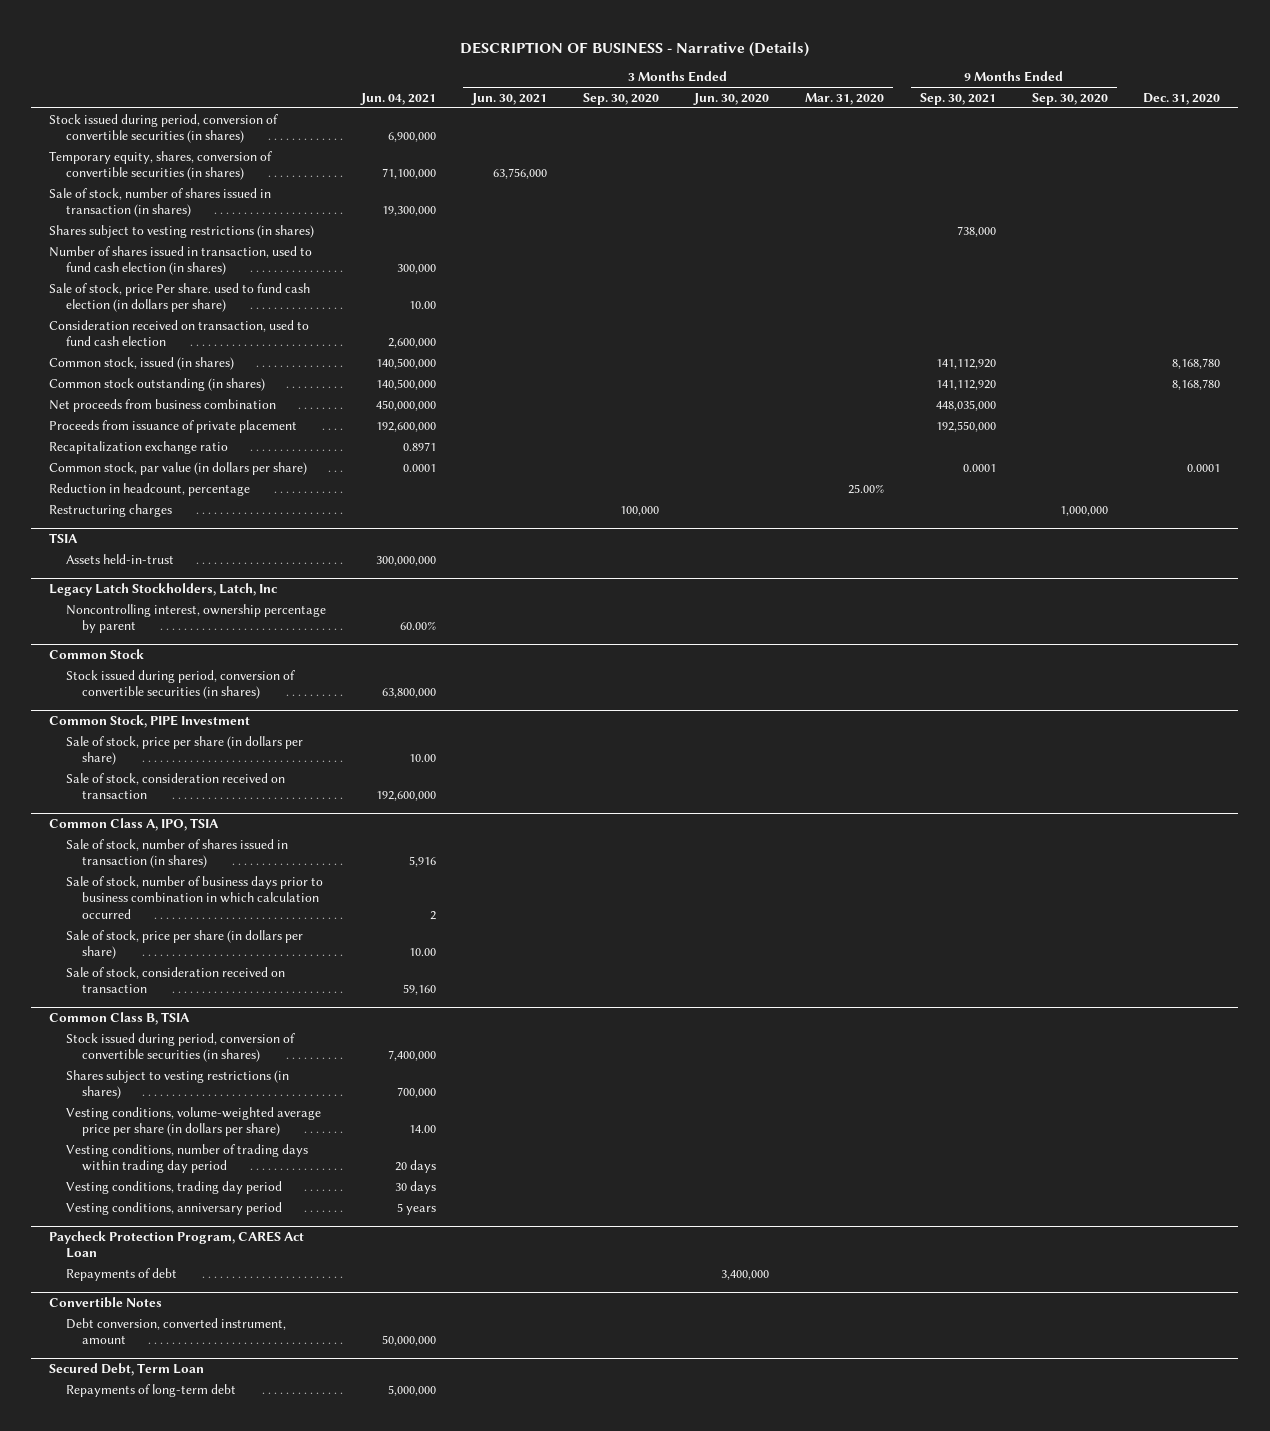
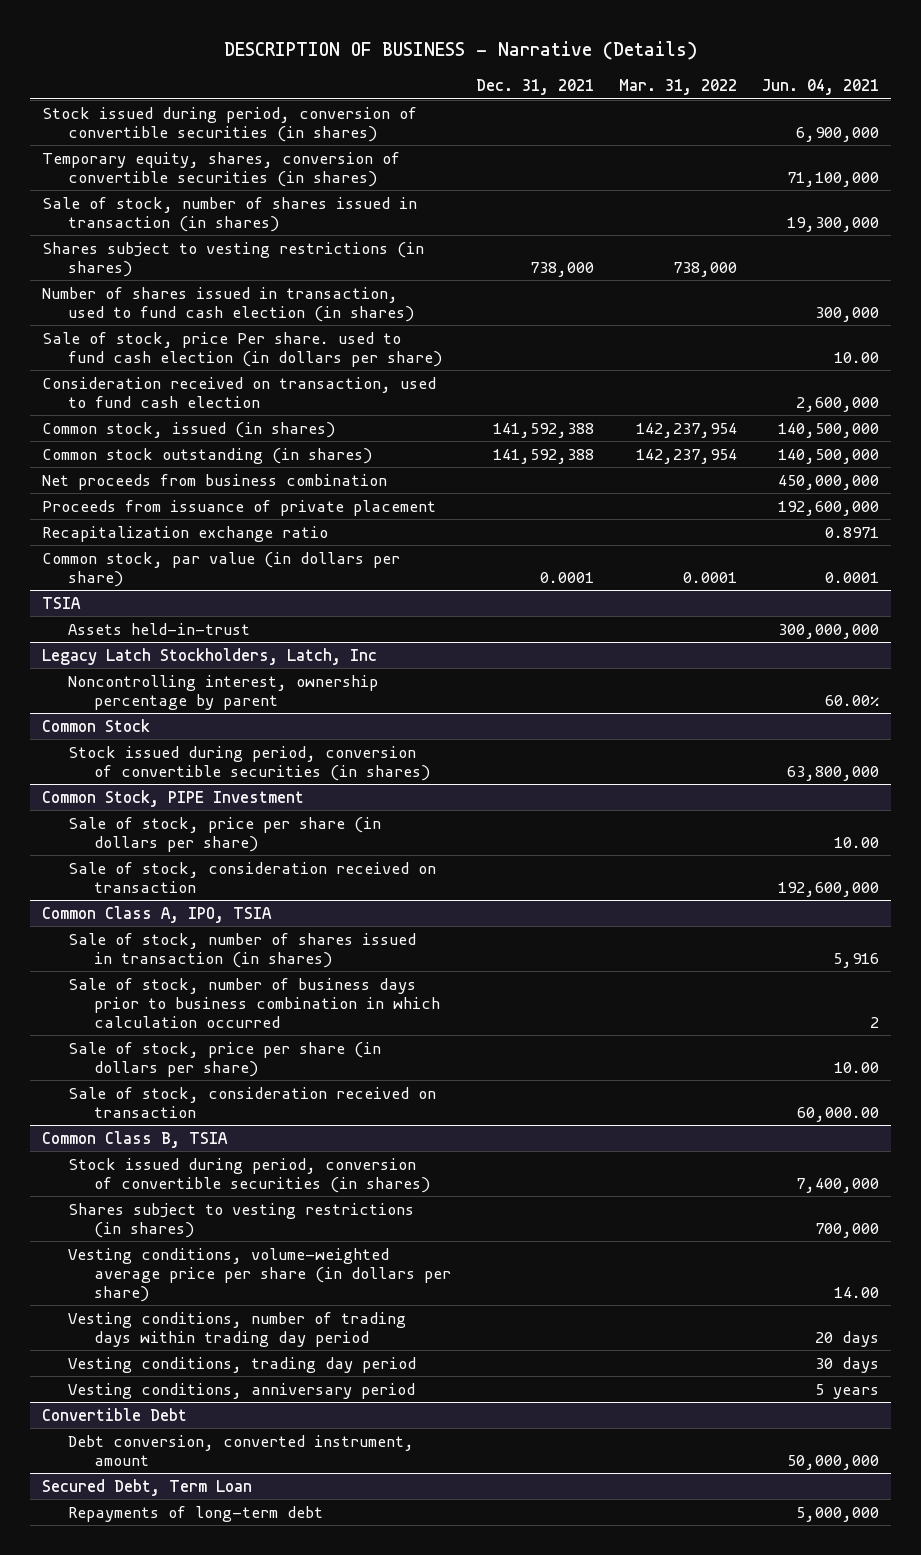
- | Jun. 04, 2021 | 3 Months Ended Jun. 30, 2021 | 3 Months Ended Sep. 30, 2020 | 3 Months Ended Jun. 30, 2020 | 3 Months Ended Mar. 31, 2020 | 9 Months Ended Sep. 30, 2021 | 9 Months Ended Sep. 30, 2020 | Dec. 31, 2020
+ | Dec. 31, 2021 | Mar. 31, 2022 | Jun. 04, 2021
- Reduction in headcount, percentage | | | | | 25.00% | | |
- Restructuring charges | | | 100,000 | | | | 1,000,000 |
@ Common Class A, IPO, TSIA
- Sale of stock, consideration received on transaction | 59,160 | | | | | | |
+ Sale of stock, consideration received on transaction | | | 60,000.00
- Paycheck Protection Program, CARES Act Loan
- Repayments of debt | | | | 3,400,000 | | | |
- Convertible Notes
+ Convertible Debt

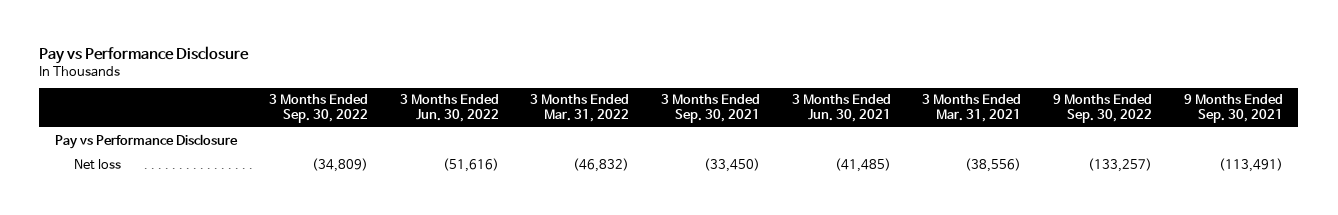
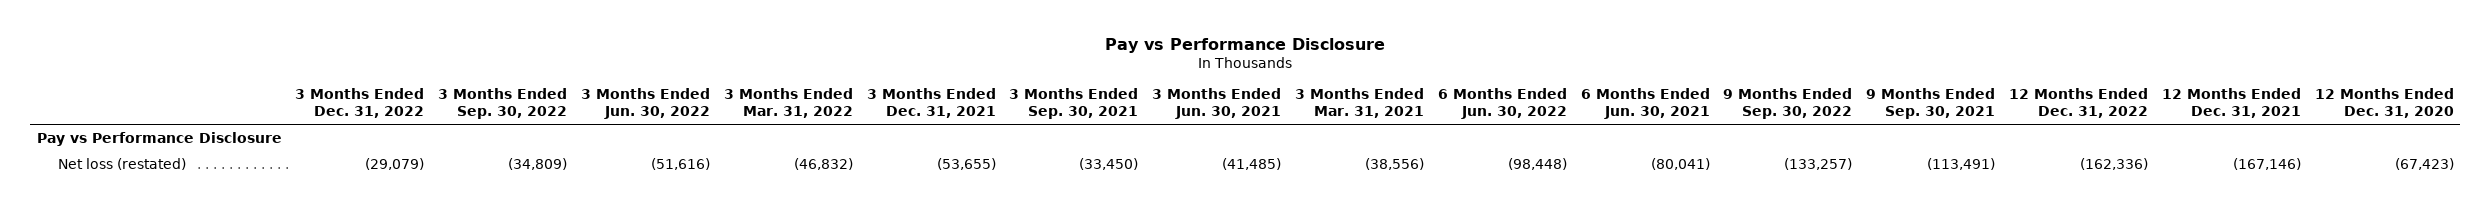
- | 3 Months Ended Sep. 30, 2022 | 3 Months Ended Jun. 30, 2022 | 3 Months Ended Mar. 31, 2022 | 3 Months Ended Sep. 30, 2021 | 3 Months Ended Jun. 30, 2021 | 3 Months Ended Mar. 31, 2021 | 9 Months Ended Sep. 30, 2022 | 9 Months Ended Sep. 30, 2021
+ | 3 Months Ended Dec. 31, 2022 | 3 Months Ended Sep. 30, 2022 | 3 Months Ended Jun. 30, 2022 | 3 Months Ended Mar. 31, 2022 | 3 Months Ended Dec. 31, 2021 | 3 Months Ended Sep. 30, 2021 | 3 Months Ended Jun. 30, 2021 | 3 Months Ended Mar. 31, 2021 | 6 Months Ended Jun. 30, 2022 | 6 Months Ended Jun. 30, 2021 | 9 Months Ended Sep. 30, 2022 | 9 Months Ended Sep. 30, 2021 | 12 Months Ended Dec. 31, 2022 | 12 Months Ended Dec. 31, 2021 | 12 Months Ended Dec. 31, 2020
- Net loss | (34,809) | (51,616) | (46,832) | (33,450) | (41,485) | (38,556) | (133,257) | (113,491)
+ Net loss (restated) | (29,079) | (34,809) | (51,616) | (46,832) | (53,655) | (33,450) | (41,485) | (38,556) | (98,448) | (80,041) | (133,257) | (113,491) | (162,336) | (167,146) | (67,423)

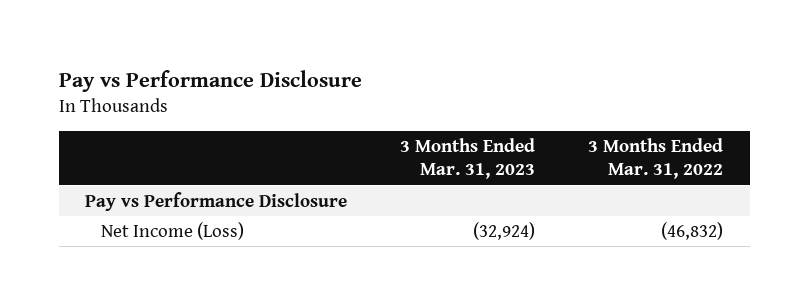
- | 3 Months Ended Dec. 31, 2022 | 3 Months Ended Sep. 30, 2022 | 3 Months Ended Jun. 30, 2022 | 3 Months Ended Mar. 31, 2022 | 3 Months Ended Dec. 31, 2021 | 3 Months Ended Sep. 30, 2021 | 3 Months Ended Jun. 30, 2021 | 3 Months Ended Mar. 31, 2021 | 6 Months Ended Jun. 30, 2022 | 6 Months Ended Jun. 30, 2021 | 9 Months Ended Sep. 30, 2022 | 9 Months Ended Sep. 30, 2021 | 12 Months Ended Dec. 31, 2022 | 12 Months Ended Dec. 31, 2021 | 12 Months Ended Dec. 31, 2020
+ | 3 Months Ended Mar. 31, 2023 | 3 Months Ended Mar. 31, 2022
- Net loss (restated) | (29,079) | (34,809) | (51,616) | (46,832) | (53,655) | (33,450) | (41,485) | (38,556) | (98,448) | (80,041) | (133,257) | (113,491) | (162,336) | (167,146) | (67,423)
+ Net Income (Loss) | (32,924) | (46,832)

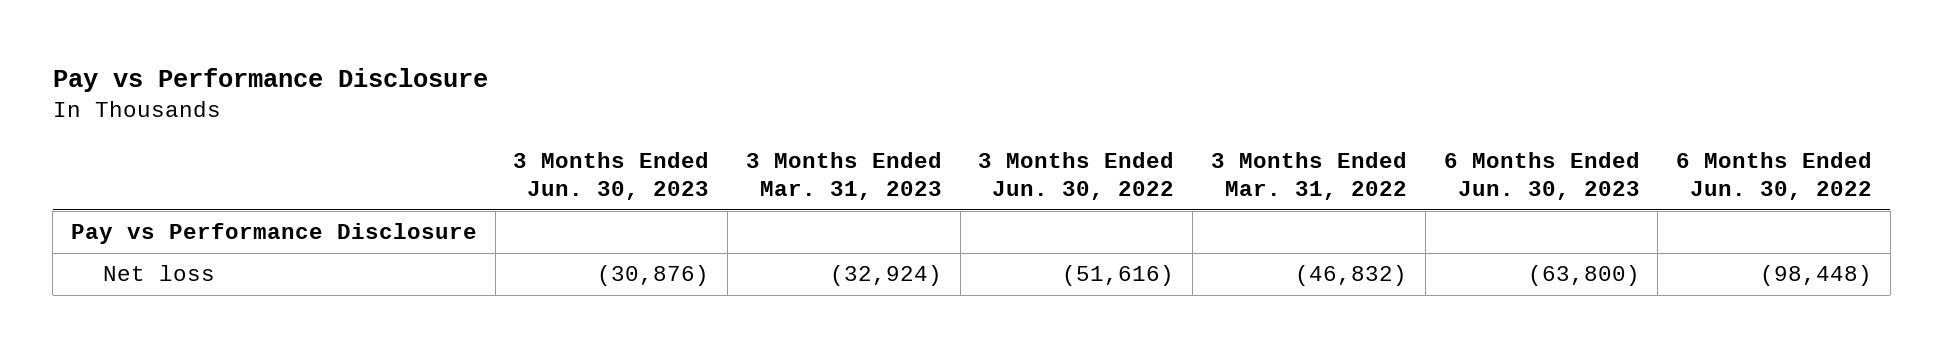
- | 3 Months Ended Mar. 31, 2023 | 3 Months Ended Mar. 31, 2022
+ | 3 Months Ended Jun. 30, 2023 | 3 Months Ended Mar. 31, 2023 | 3 Months Ended Jun. 30, 2022 | 3 Months Ended Mar. 31, 2022 | 6 Months Ended Jun. 30, 2023 | 6 Months Ended Jun. 30, 2022
- Net Income (Loss) | (32,924) | (46,832)
+ Net loss | (30,876) | (32,924) | (51,616) | (46,832) | (63,800) | (98,448)

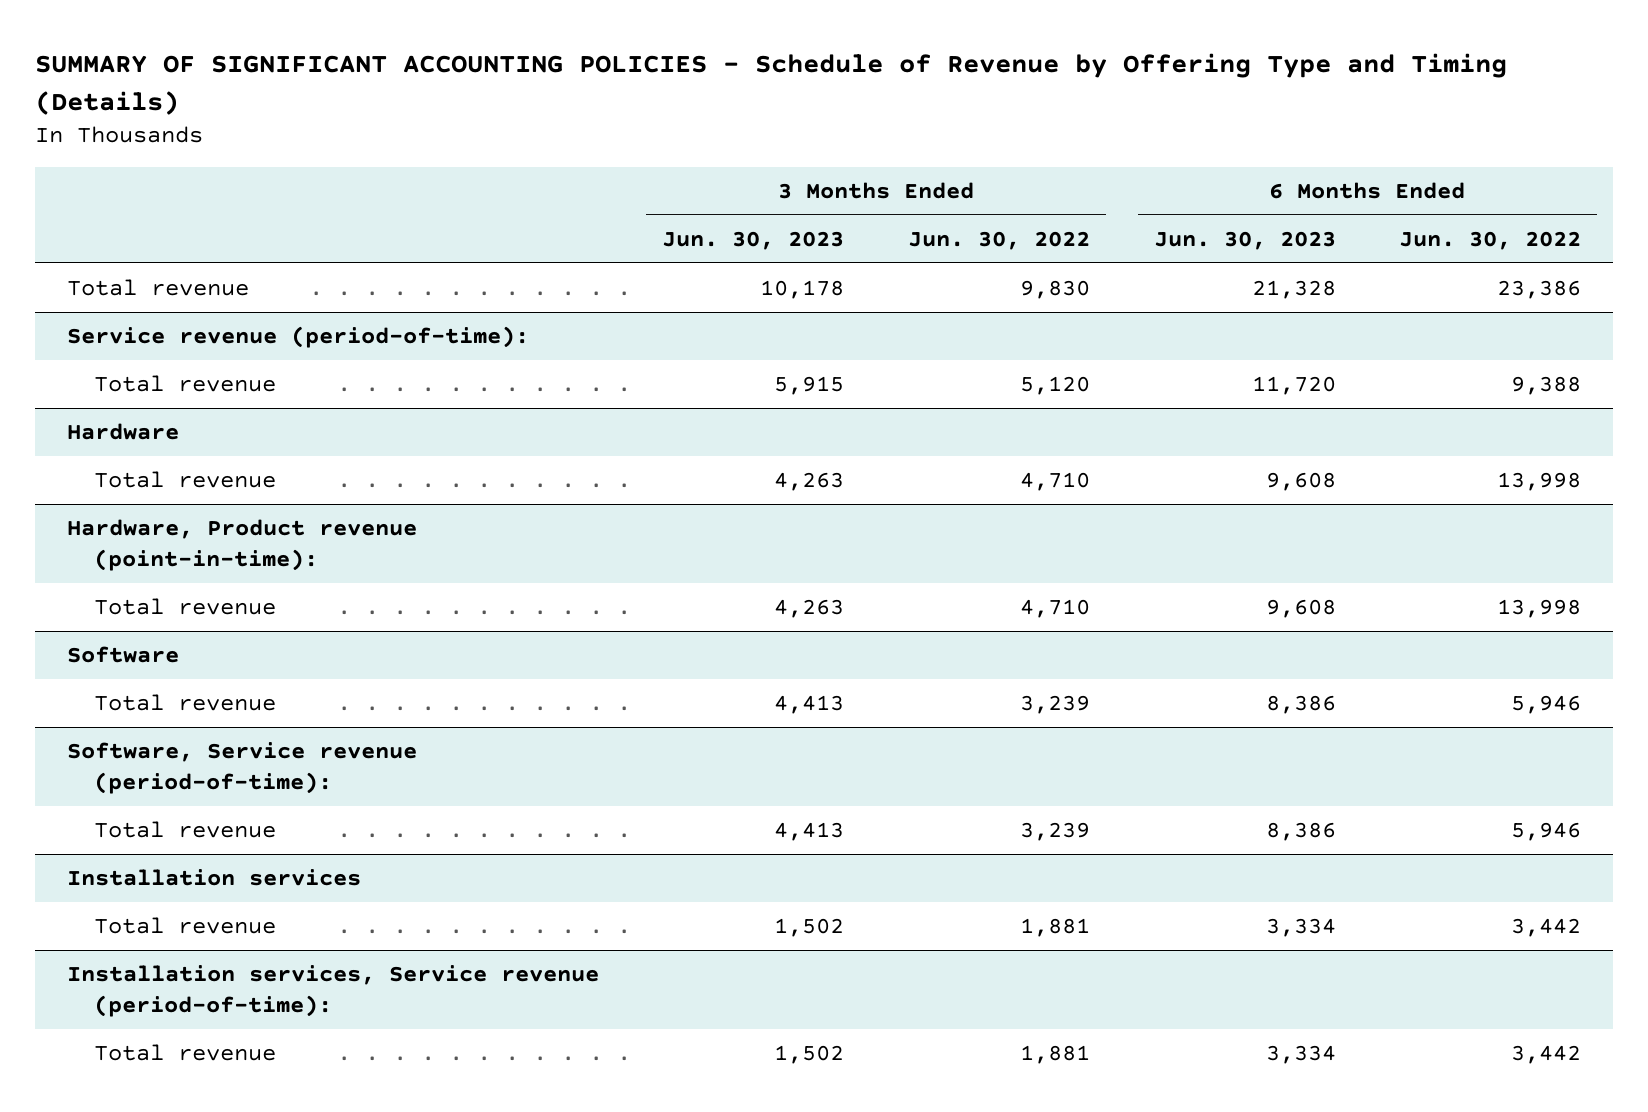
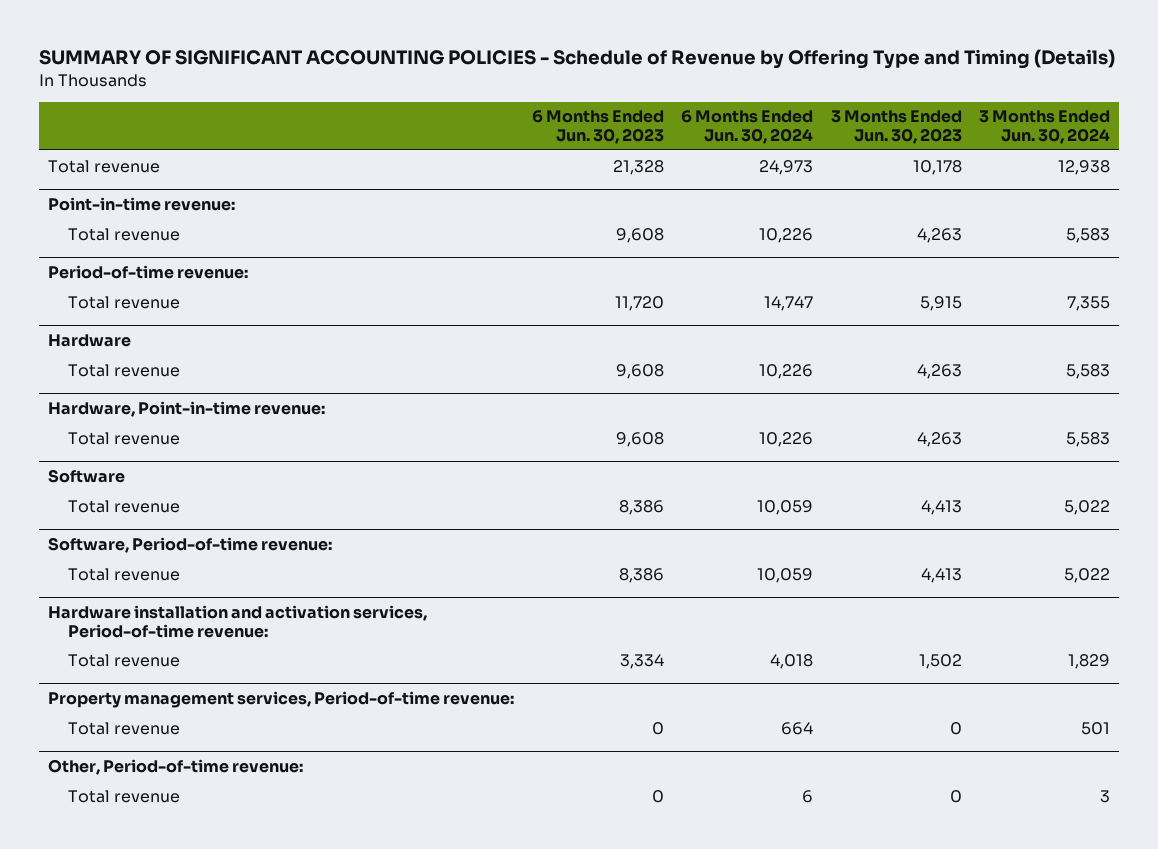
- | 3 Months Ended Jun. 30, 2023 | 3 Months Ended Jun. 30, 2022 | 6 Months Ended Jun. 30, 2023 | 6 Months Ended Jun. 30, 2022
+ | 6 Months Ended Jun. 30, 2023 | 6 Months Ended Jun. 30, 2024 | 3 Months Ended Jun. 30, 2023 | 3 Months Ended Jun. 30, 2024
- Service revenue (period-of-time):
+ Point-in-time revenue:
+ Total revenue | 9,608 | 10,226 | 4,263 | 5,583
+ Period-of-time revenue:
- Hardware, Product revenue (point-in-time):
+ Hardware, Point-in-time revenue:
- Software, Service revenue (period-of-time):
+ Software, Period-of-time revenue:
- Installation services
- Total revenue | 1,502 | 1,881 | 3,334 | 3,442
- Installation services, Service revenue (period-of-time):
+ Hardware installation and activation services, Period-of-time revenue:
+ Property management services, Period-of-time revenue:
+ Total revenue | 0 | 664 | 0 | 501
+ Other, Period-of-time revenue:
+ Total revenue | 0 | 6 | 0 | 3

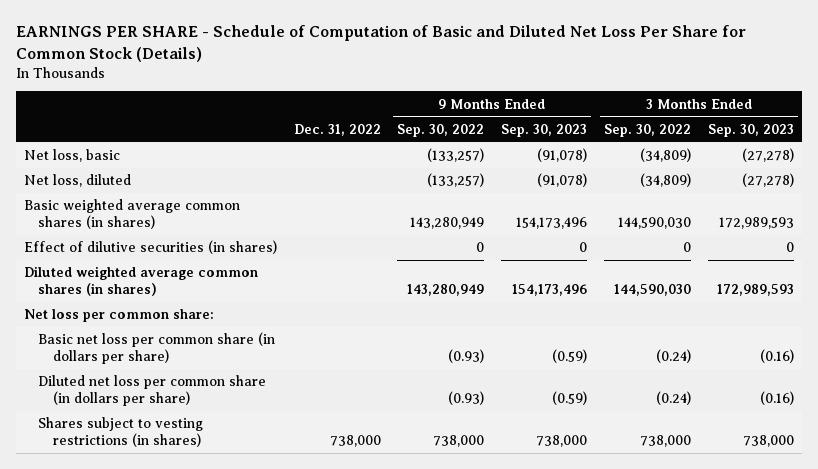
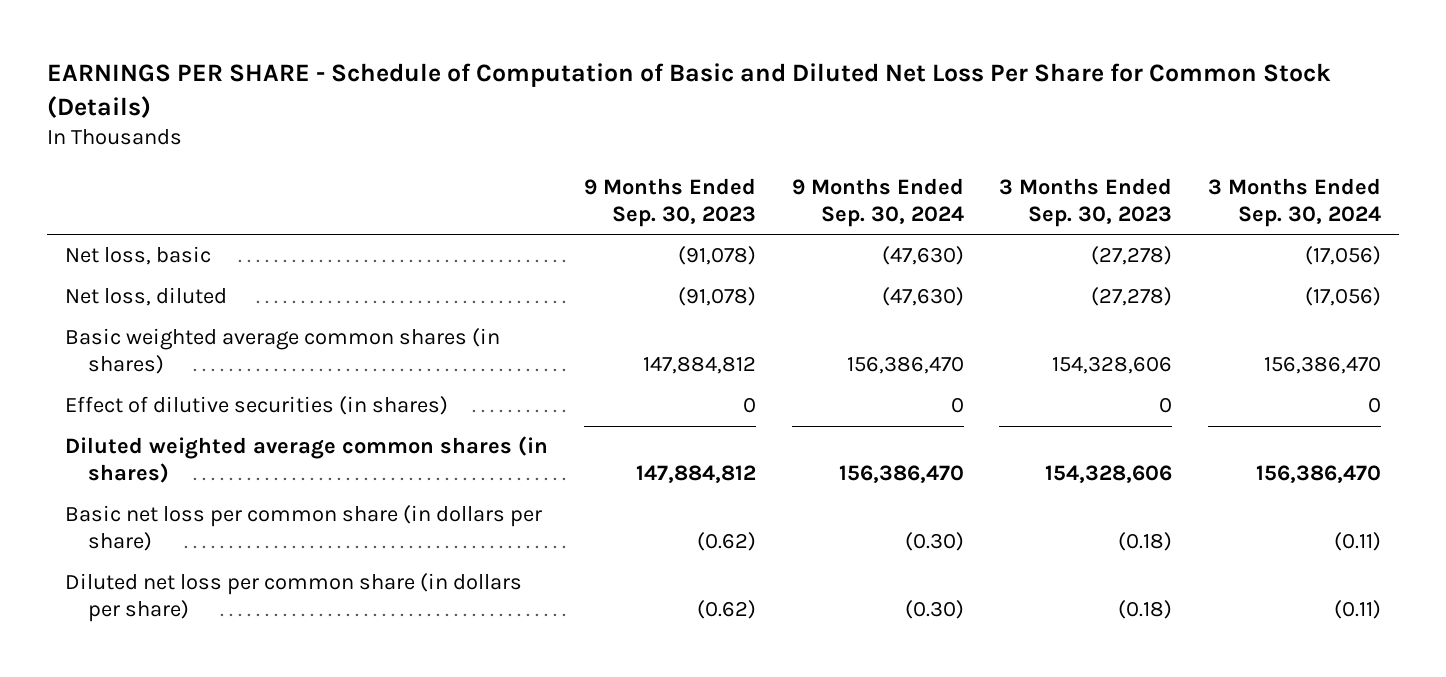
- | Dec. 31, 2022 | 9 Months Ended Sep. 30, 2022 | 9 Months Ended Sep. 30, 2023 | 3 Months Ended Sep. 30, 2022 | 3 Months Ended Sep. 30, 2023
+ | 9 Months Ended Sep. 30, 2023 | 9 Months Ended Sep. 30, 2024 | 3 Months Ended Sep. 30, 2023 | 3 Months Ended Sep. 30, 2024
- Basic weighted average common shares (in shares) | | 143,280,949 | 154,173,496 | 144,590,030 | 172,989,593
+ Basic weighted average common shares (in shares) | 147,884,812 | 156,386,470 | 154,328,606 | 156,386,470
- Diluted weighted average common shares (in shares) | | 143,280,949 | 154,173,496 | 144,590,030 | 172,989,593
- Net loss per common share:
- Basic net loss per common share (in dollars per share) | | (0.93) | (0.59) | (0.24) | (0.16)
- Diluted net loss per common share (in dollars per share) | | (0.93) | (0.59) | (0.24) | (0.16)
- Shares subject to vesting restrictions (in shares) | 738,000 | 738,000 | 738,000 | 738,000 | 738,000
+ Diluted weighted average common shares (in shares) | 147,884,812 | 156,386,470 | 154,328,606 | 156,386,470
+ Basic net loss per common share (in dollars per share) | (0.62) | (0.30) | (0.18) | (0.11)
+ Diluted net loss per common share (in dollars per share) | (0.62) | (0.30) | (0.18) | (0.11)

